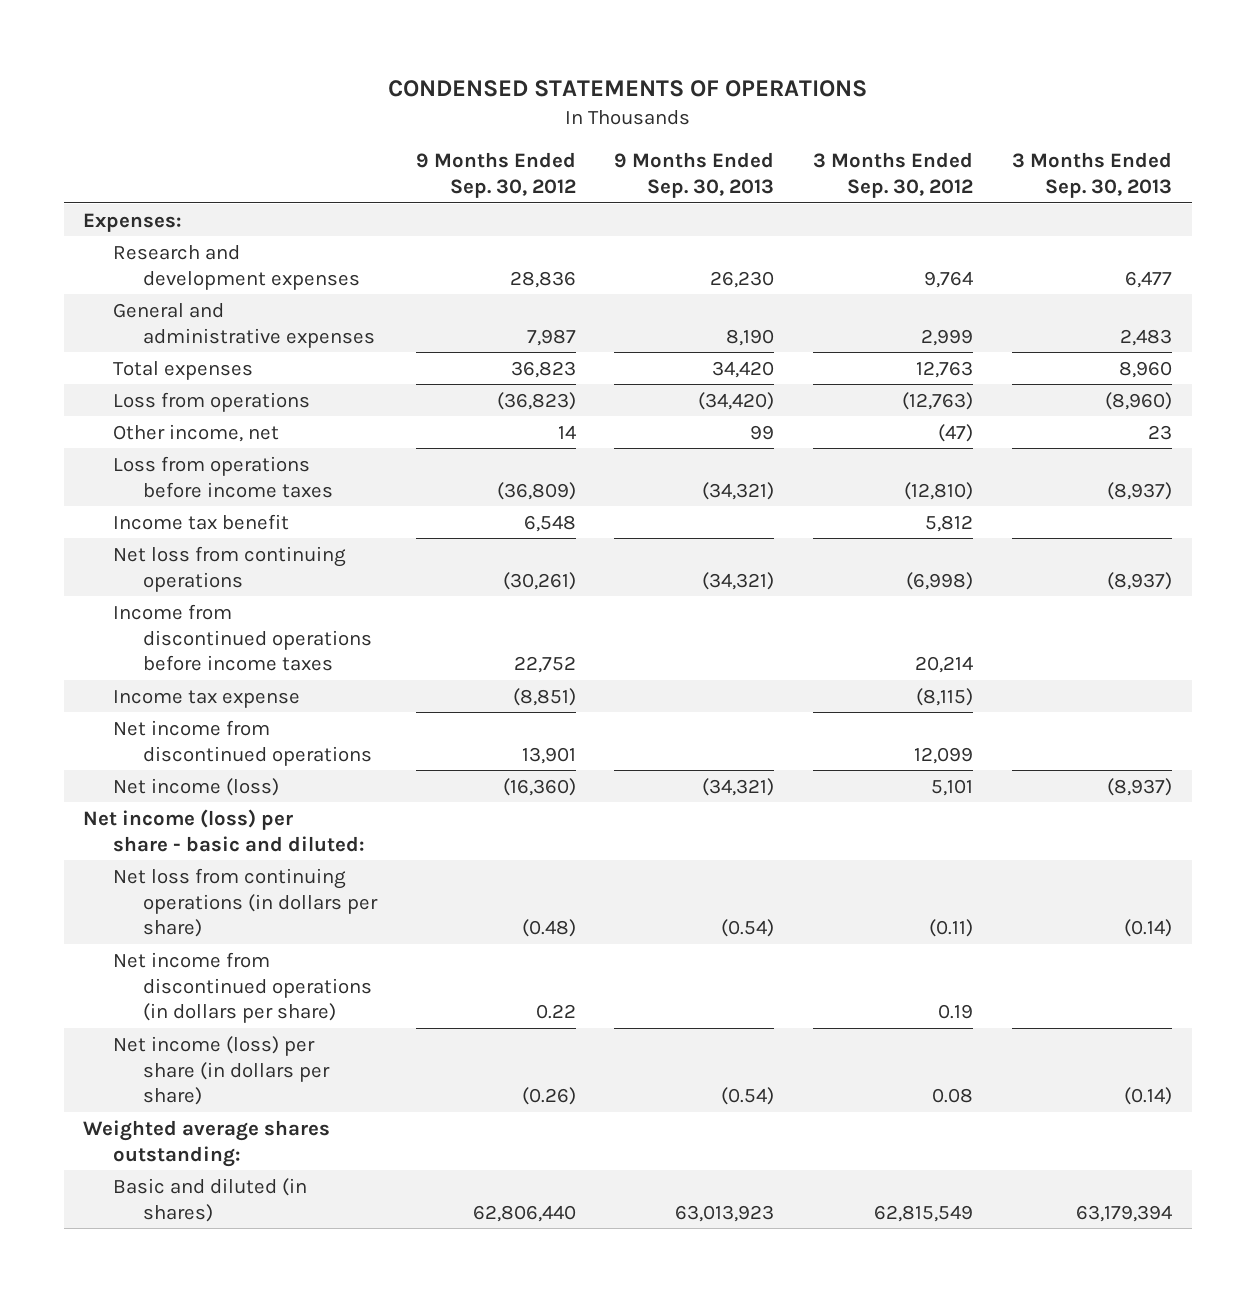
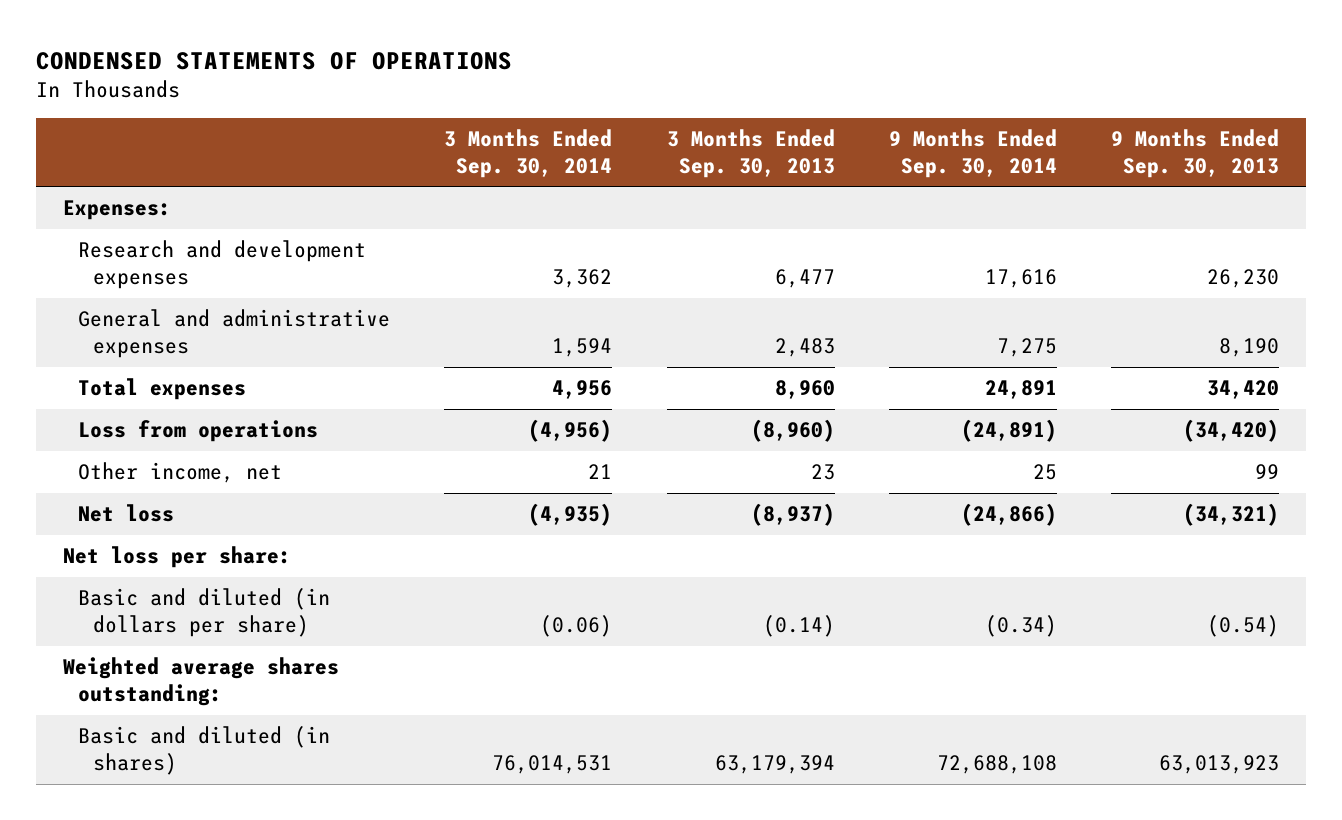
- | 9 Months Ended Sep. 30, 2012 | 9 Months Ended Sep. 30, 2013 | 3 Months Ended Sep. 30, 2012 | 3 Months Ended Sep. 30, 2013
+ | 3 Months Ended Sep. 30, 2014 | 3 Months Ended Sep. 30, 2013 | 9 Months Ended Sep. 30, 2014 | 9 Months Ended Sep. 30, 2013
- Loss from operations before income taxes | (36,809) | (34,321) | (12,810) | (8,937)
- Income tax benefit | 6,548 | | 5,812 |
- Net loss from continuing operations | (30,261) | (34,321) | (6,998) | (8,937)
- Income from discontinued operations before income taxes | 22,752 | | 20,214 |
- Income tax expense | (8,851) | | (8,115) |
- Net income from discontinued operations | 13,901 | | 12,099 |
- Net income (loss) | (16,360) | (34,321) | 5,101 | (8,937)
- Net income (loss) per share - basic and diluted:
- Net loss from continuing operations (in dollars per share) | (0.48) | (0.54) | (0.11) | (0.14)
- Net income from discontinued operations (in dollars per share) | 0.22 | | 0.19 |
- Net income (loss) per share (in dollars per share) | (0.26) | (0.54) | 0.08 | (0.14)
+ Net loss | (4,935) | (8,937) | (24,866) | (34,321)
+ Net loss per share:
+ Basic and diluted (in dollars per share) | (0.06) | (0.14) | (0.34) | (0.54)

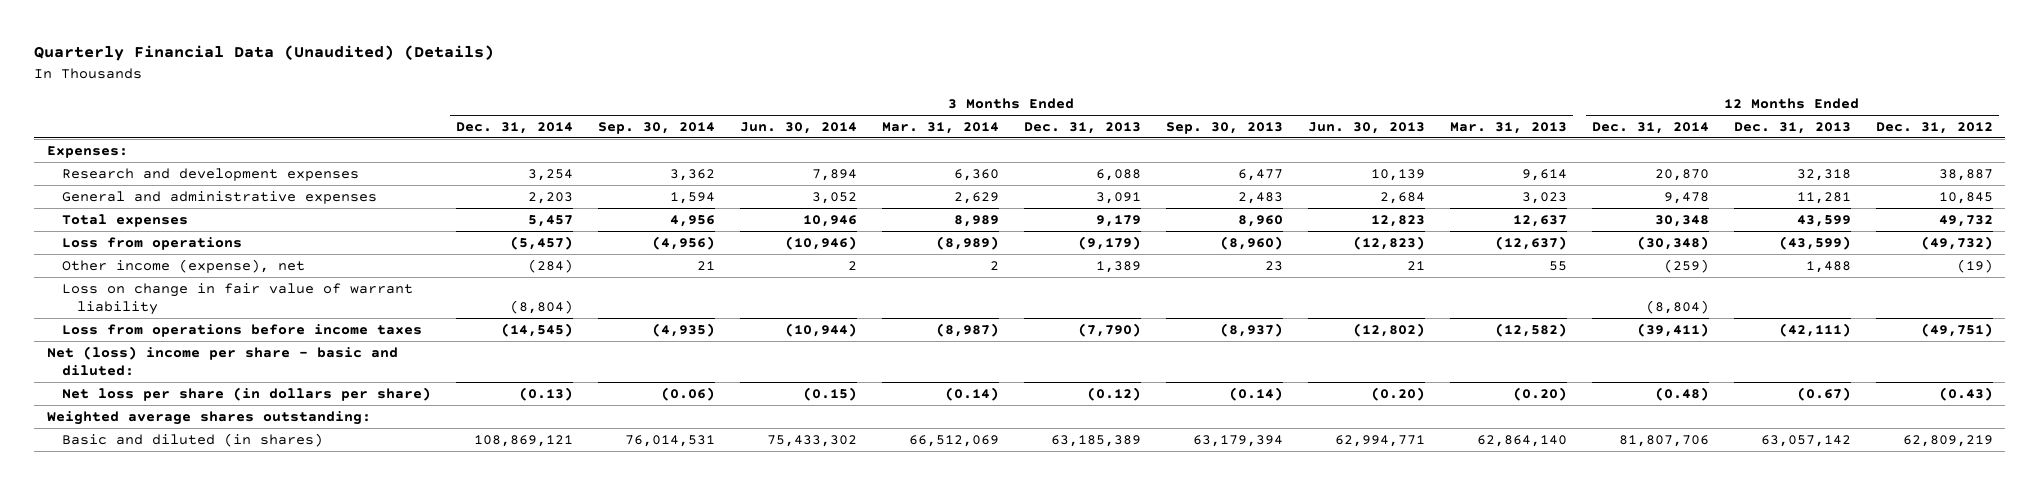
- CONDENSED STATEMENTS OF OPERATIONS
+ Quarterly Financial Data (Unaudited) (Details)
- | 3 Months Ended Sep. 30, 2014 | 3 Months Ended Sep. 30, 2013 | 9 Months Ended Sep. 30, 2014 | 9 Months Ended Sep. 30, 2013
+ | 3 Months Ended Dec. 31, 2014 | 3 Months Ended Sep. 30, 2014 | 3 Months Ended Jun. 30, 2014 | 3 Months Ended Mar. 31, 2014 | 3 Months Ended Dec. 31, 2013 | 3 Months Ended Sep. 30, 2013 | 3 Months Ended Jun. 30, 2013 | 3 Months Ended Mar. 31, 2013 | 12 Months Ended Dec. 31, 2014 | 12 Months Ended Dec. 31, 2013 | 12 Months Ended Dec. 31, 2012
- Other income, net | 21 | 23 | 25 | 99
- Net loss | (4,935) | (8,937) | (24,866) | (34,321)
- Net loss per share:
- Basic and diluted (in dollars per share) | (0.06) | (0.14) | (0.34) | (0.54)
+ Other income (expense), net | (284) | 21 | 2 | 2 | 1,389 | 23 | 21 | 55 | (259) | 1,488 | (19)
+ Loss on change in fair value of warrant liability | (8,804) | | | | | | | | (8,804) | |
+ Loss from operations before income taxes | (14,545) | (4,935) | (10,944) | (8,987) | (7,790) | (8,937) | (12,802) | (12,582) | (39,411) | (42,111) | (49,751)
+ Net (loss) income per share - basic and diluted:
+ Net loss per share (in dollars per share) | (0.13) | (0.06) | (0.15) | (0.14) | (0.12) | (0.14) | (0.20) | (0.20) | (0.48) | (0.67) | (0.43)

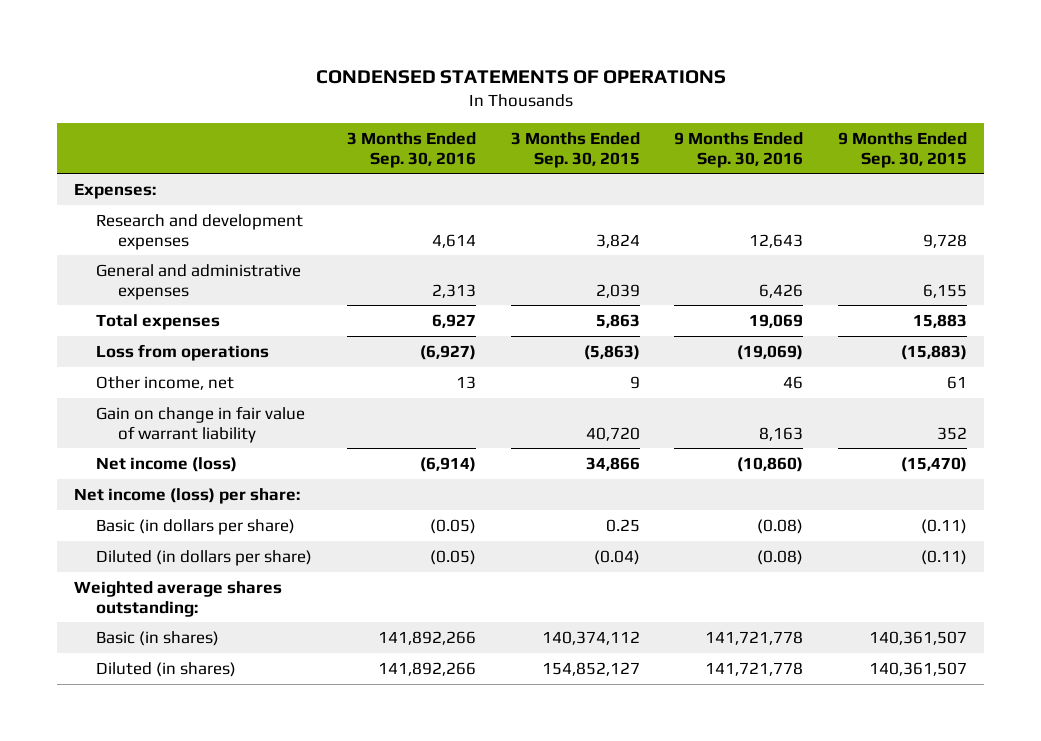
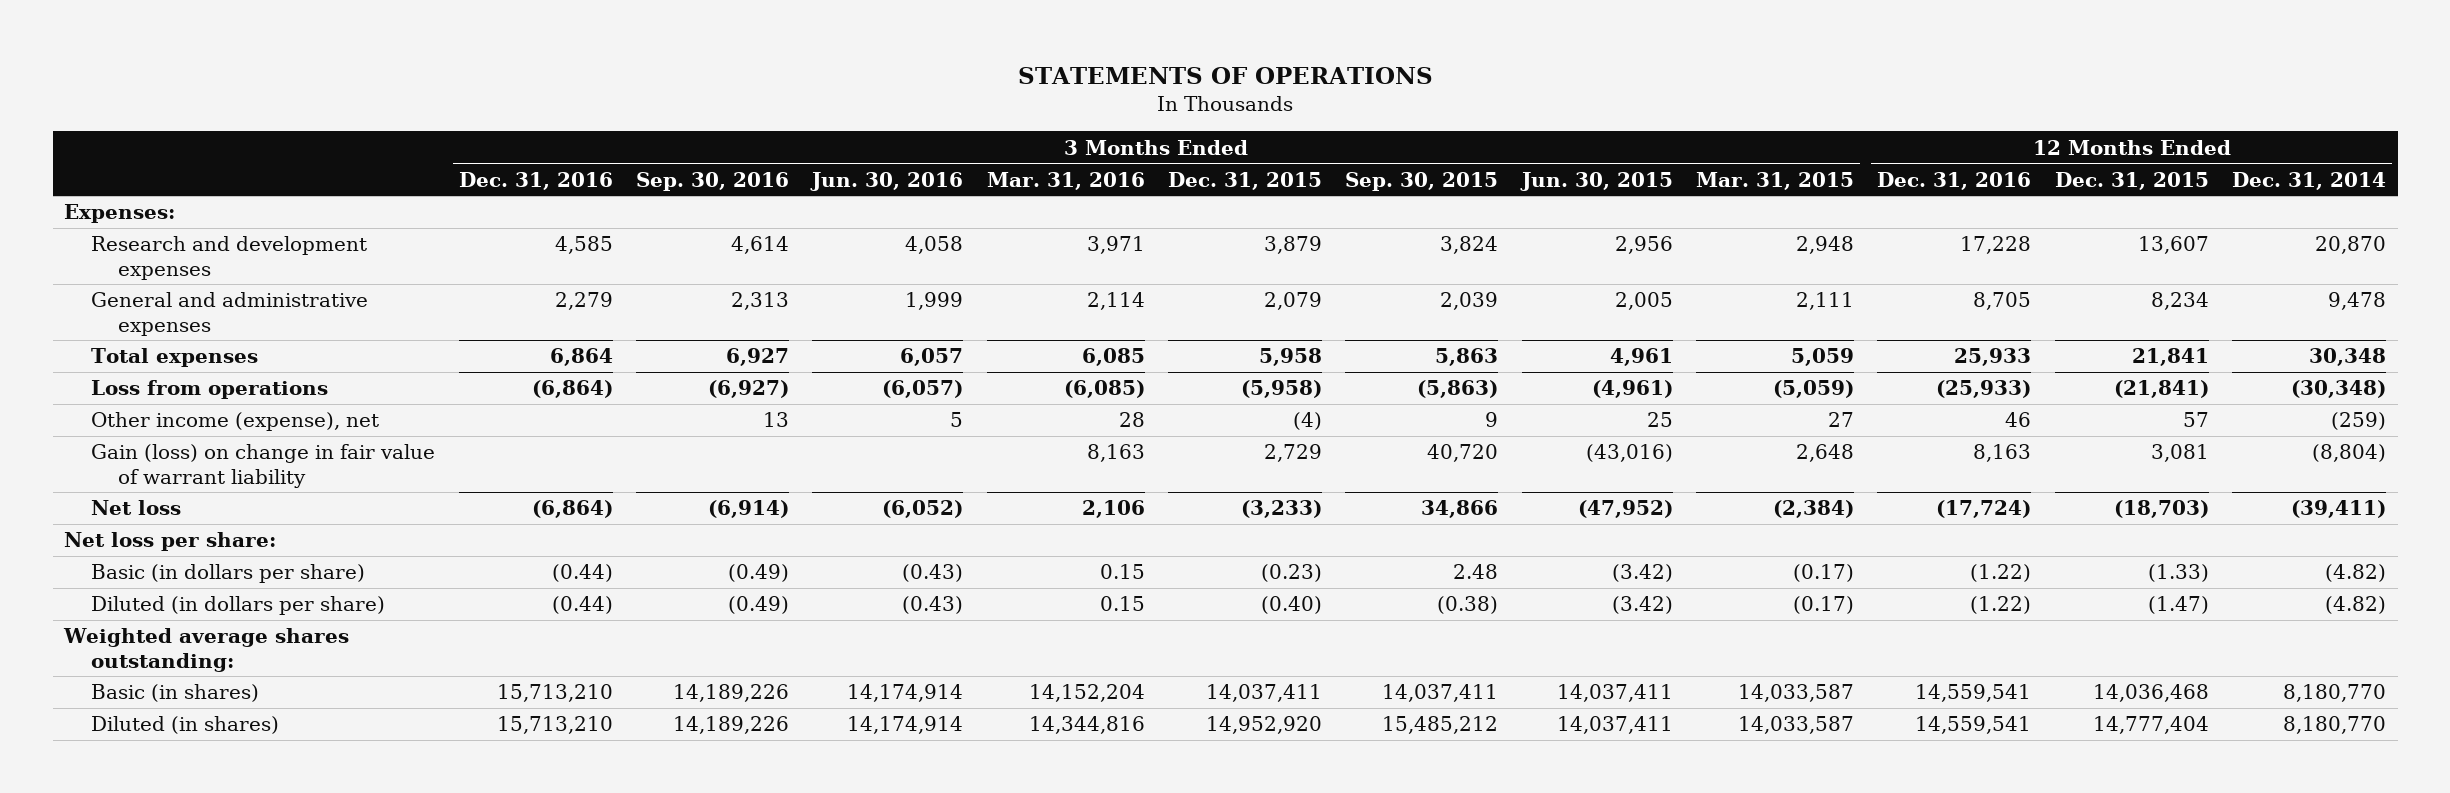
- CONDENSED STATEMENTS OF OPERATIONS
+ STATEMENTS OF OPERATIONS
- | 3 Months Ended Sep. 30, 2016 | 3 Months Ended Sep. 30, 2015 | 9 Months Ended Sep. 30, 2016 | 9 Months Ended Sep. 30, 2015
+ | 3 Months Ended Dec. 31, 2016 | 3 Months Ended Sep. 30, 2016 | 3 Months Ended Jun. 30, 2016 | 3 Months Ended Mar. 31, 2016 | 3 Months Ended Dec. 31, 2015 | 3 Months Ended Sep. 30, 2015 | 3 Months Ended Jun. 30, 2015 | 3 Months Ended Mar. 31, 2015 | 12 Months Ended Dec. 31, 2016 | 12 Months Ended Dec. 31, 2015 | 12 Months Ended Dec. 31, 2014
- Other income, net | 13 | 9 | 46 | 61
- Gain on change in fair value of warrant liability | | 40,720 | 8,163 | 352
- Net income (loss) | (6,914) | 34,866 | (10,860) | (15,470)
- Net income (loss) per share:
- Basic (in dollars per share) | (0.05) | 0.25 | (0.08) | (0.11)
- Diluted (in dollars per share) | (0.05) | (0.04) | (0.08) | (0.11)
+ Other income (expense), net | | 13 | 5 | 28 | (4) | 9 | 25 | 27 | 46 | 57 | (259)
+ Gain (loss) on change in fair value of warrant liability | | | | 8,163 | 2,729 | 40,720 | (43,016) | 2,648 | 8,163 | 3,081 | (8,804)
+ Net loss | (6,864) | (6,914) | (6,052) | 2,106 | (3,233) | 34,866 | (47,952) | (2,384) | (17,724) | (18,703) | (39,411)
+ Net loss per share:
+ Basic (in dollars per share) | (0.44) | (0.49) | (0.43) | 0.15 | (0.23) | 2.48 | (3.42) | (0.17) | (1.22) | (1.33) | (4.82)
+ Diluted (in dollars per share) | (0.44) | (0.49) | (0.43) | 0.15 | (0.40) | (0.38) | (3.42) | (0.17) | (1.22) | (1.47) | (4.82)
- Basic (in shares) | 141,892,266 | 140,374,112 | 141,721,778 | 140,361,507
- Diluted (in shares) | 141,892,266 | 154,852,127 | 141,721,778 | 140,361,507
+ Basic (in shares) | 15,713,210 | 14,189,226 | 14,174,914 | 14,152,204 | 14,037,411 | 14,037,411 | 14,037,411 | 14,033,587 | 14,559,541 | 14,036,468 | 8,180,770
+ Diluted (in shares) | 15,713,210 | 14,189,226 | 14,174,914 | 14,344,816 | 14,952,920 | 15,485,212 | 14,037,411 | 14,033,587 | 14,559,541 | 14,777,404 | 8,180,770

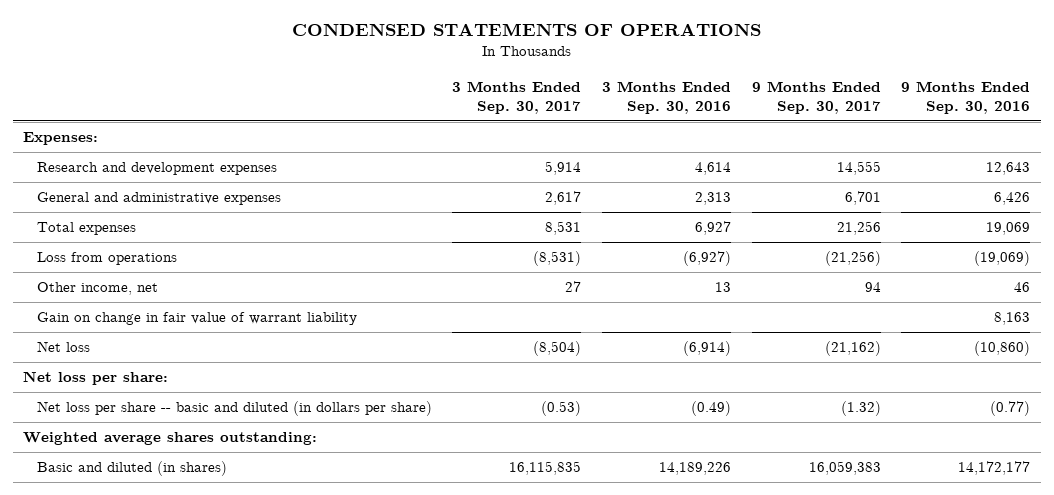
- STATEMENTS OF OPERATIONS
+ CONDENSED STATEMENTS OF OPERATIONS
- | 3 Months Ended Dec. 31, 2016 | 3 Months Ended Sep. 30, 2016 | 3 Months Ended Jun. 30, 2016 | 3 Months Ended Mar. 31, 2016 | 3 Months Ended Dec. 31, 2015 | 3 Months Ended Sep. 30, 2015 | 3 Months Ended Jun. 30, 2015 | 3 Months Ended Mar. 31, 2015 | 12 Months Ended Dec. 31, 2016 | 12 Months Ended Dec. 31, 2015 | 12 Months Ended Dec. 31, 2014
+ | 3 Months Ended Sep. 30, 2017 | 3 Months Ended Sep. 30, 2016 | 9 Months Ended Sep. 30, 2017 | 9 Months Ended Sep. 30, 2016
- Other income (expense), net | | 13 | 5 | 28 | (4) | 9 | 25 | 27 | 46 | 57 | (259)
- Gain (loss) on change in fair value of warrant liability | | | | 8,163 | 2,729 | 40,720 | (43,016) | 2,648 | 8,163 | 3,081 | (8,804)
+ Other income, net | 27 | 13 | 94 | 46
+ Gain on change in fair value of warrant liability | | | | 8,163
- Basic (in dollars per share) | (0.44) | (0.49) | (0.43) | 0.15 | (0.23) | 2.48 | (3.42) | (0.17) | (1.22) | (1.33) | (4.82)
- Diluted (in dollars per share) | (0.44) | (0.49) | (0.43) | 0.15 | (0.40) | (0.38) | (3.42) | (0.17) | (1.22) | (1.47) | (4.82)
+ Net loss per share -- basic and diluted (in dollars per share) | (0.53) | (0.49) | (1.32) | (0.77)
- Basic (in shares) | 15,713,210 | 14,189,226 | 14,174,914 | 14,152,204 | 14,037,411 | 14,037,411 | 14,037,411 | 14,033,587 | 14,559,541 | 14,036,468 | 8,180,770
- Diluted (in shares) | 15,713,210 | 14,189,226 | 14,174,914 | 14,344,816 | 14,952,920 | 15,485,212 | 14,037,411 | 14,033,587 | 14,559,541 | 14,777,404 | 8,180,770
+ Basic and diluted (in shares) | 16,115,835 | 14,189,226 | 16,059,383 | 14,172,177

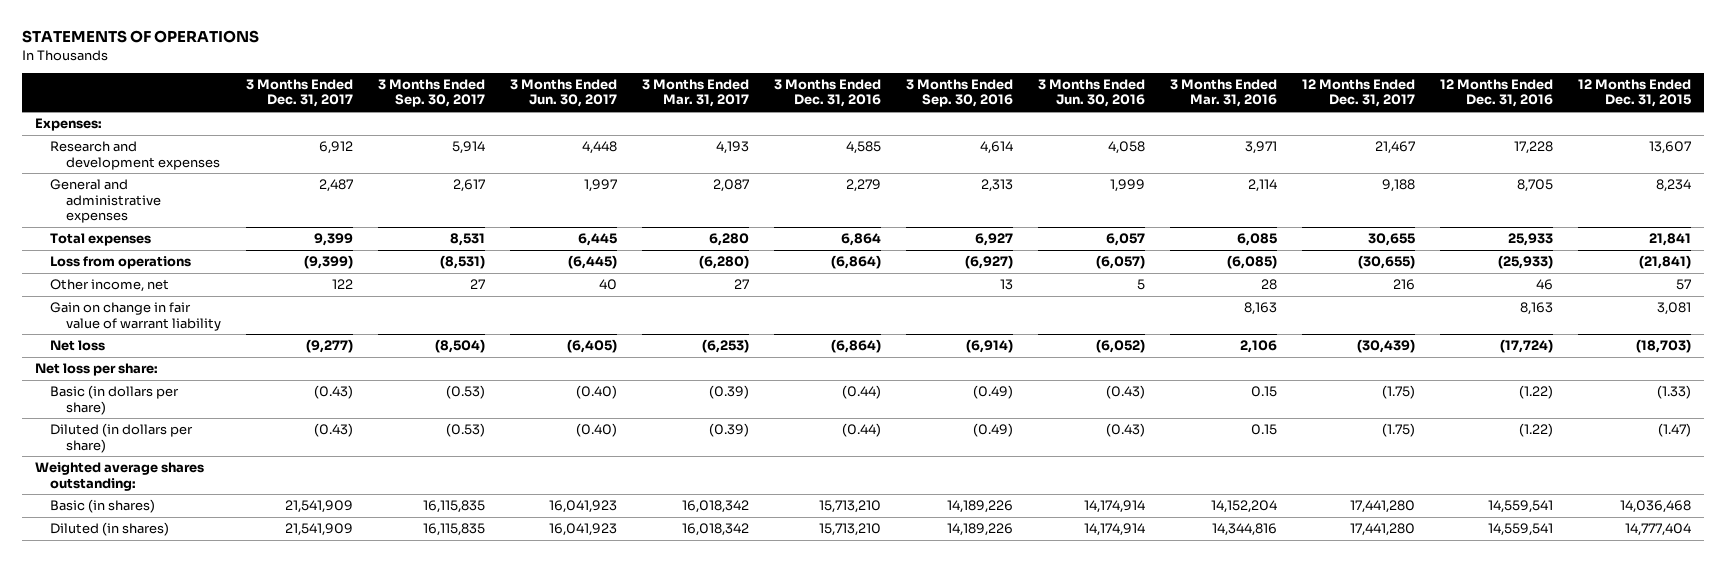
- CONDENSED STATEMENTS OF OPERATIONS
+ STATEMENTS OF OPERATIONS
- | 3 Months Ended Sep. 30, 2017 | 3 Months Ended Sep. 30, 2016 | 9 Months Ended Sep. 30, 2017 | 9 Months Ended Sep. 30, 2016
+ | 3 Months Ended Dec. 31, 2017 | 3 Months Ended Sep. 30, 2017 | 3 Months Ended Jun. 30, 2017 | 3 Months Ended Mar. 31, 2017 | 3 Months Ended Dec. 31, 2016 | 3 Months Ended Sep. 30, 2016 | 3 Months Ended Jun. 30, 2016 | 3 Months Ended Mar. 31, 2016 | 12 Months Ended Dec. 31, 2017 | 12 Months Ended Dec. 31, 2016 | 12 Months Ended Dec. 31, 2015
- Net loss per share -- basic and diluted (in dollars per share) | (0.53) | (0.49) | (1.32) | (0.77)
+ Basic (in dollars per share) | (0.43) | (0.53) | (0.40) | (0.39) | (0.44) | (0.49) | (0.43) | 0.15 | (1.75) | (1.22) | (1.33)
+ Diluted (in dollars per share) | (0.43) | (0.53) | (0.40) | (0.39) | (0.44) | (0.49) | (0.43) | 0.15 | (1.75) | (1.22) | (1.47)
- Basic and diluted (in shares) | 16,115,835 | 14,189,226 | 16,059,383 | 14,172,177
+ Basic (in shares) | 21,541,909 | 16,115,835 | 16,041,923 | 16,018,342 | 15,713,210 | 14,189,226 | 14,174,914 | 14,152,204 | 17,441,280 | 14,559,541 | 14,036,468
+ Diluted (in shares) | 21,541,909 | 16,115,835 | 16,041,923 | 16,018,342 | 15,713,210 | 14,189,226 | 14,174,914 | 14,344,816 | 17,441,280 | 14,559,541 | 14,777,404

